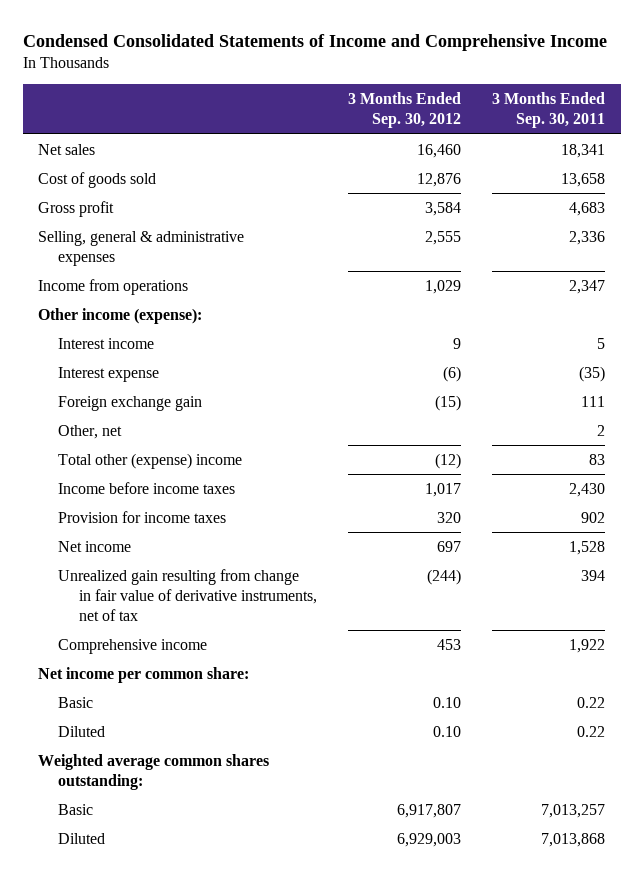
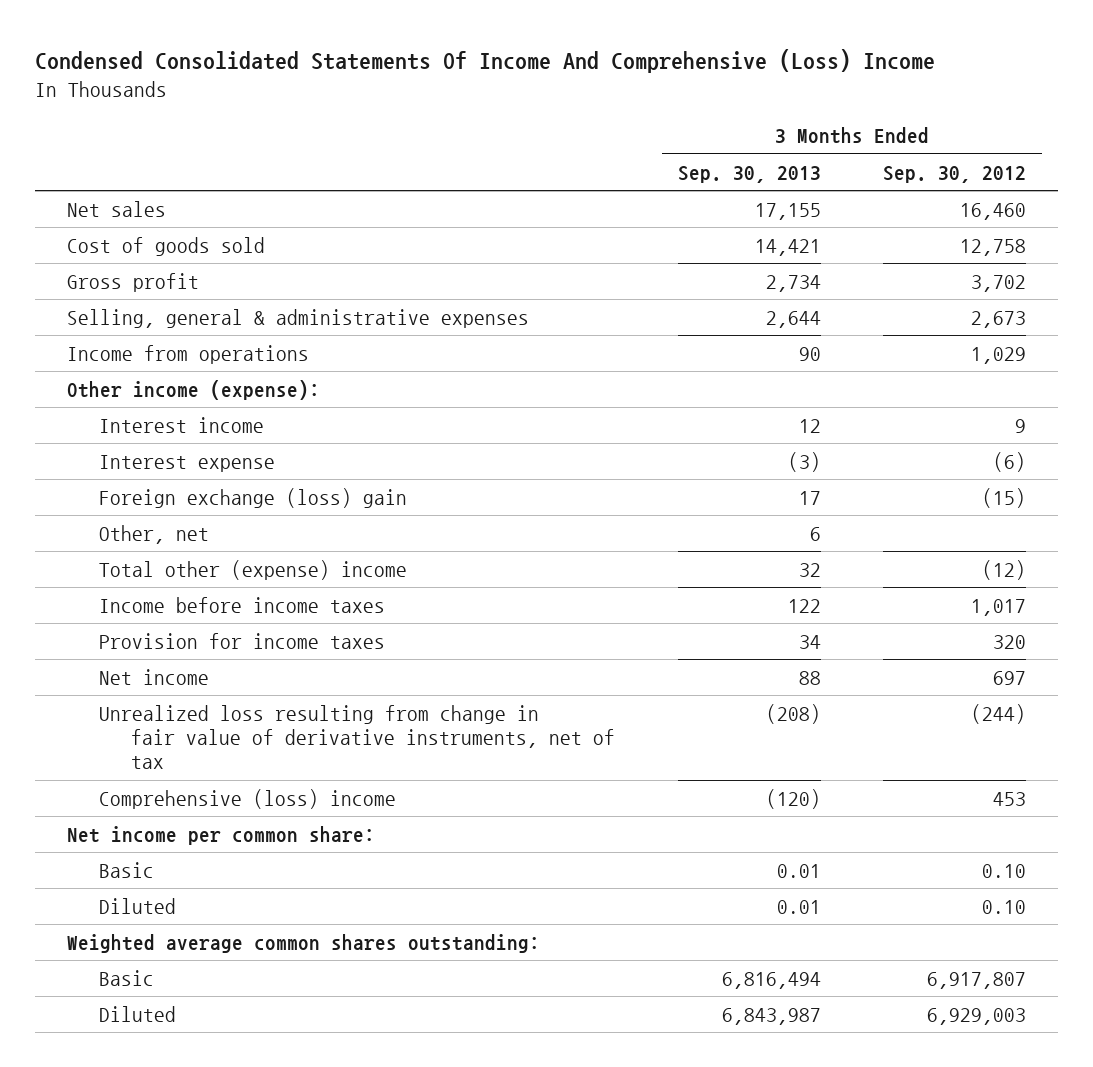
- Condensed Consolidated Statements of Income and Comprehensive Income
+ Condensed Consolidated Statements Of Income And Comprehensive (Loss) Income
- | 3 Months Ended Sep. 30, 2012 | 3 Months Ended Sep. 30, 2011
+ | 3 Months Ended Sep. 30, 2013 | 3 Months Ended Sep. 30, 2012
- Cost of goods sold | 12,876 | 13,658
- Gross profit | 3,584 | 4,683
- Selling, general & administrative expenses | 2,555 | 2,336
+ Cost of goods sold | 14,421 | 12,758
+ Gross profit | 2,734 | 3,702
+ Selling, general & administrative expenses | 2,644 | 2,673
- Foreign exchange gain | (15) | 111
+ Foreign exchange (loss) gain | 17 | (15)
- Unrealized gain resulting from change in fair value of derivative instruments, net of tax | (244) | 394
- Comprehensive income | 453 | 1,922
+ Unrealized loss resulting from change in fair value of derivative instruments, net of tax | (208) | (244)
+ Comprehensive (loss) income | (120) | 453

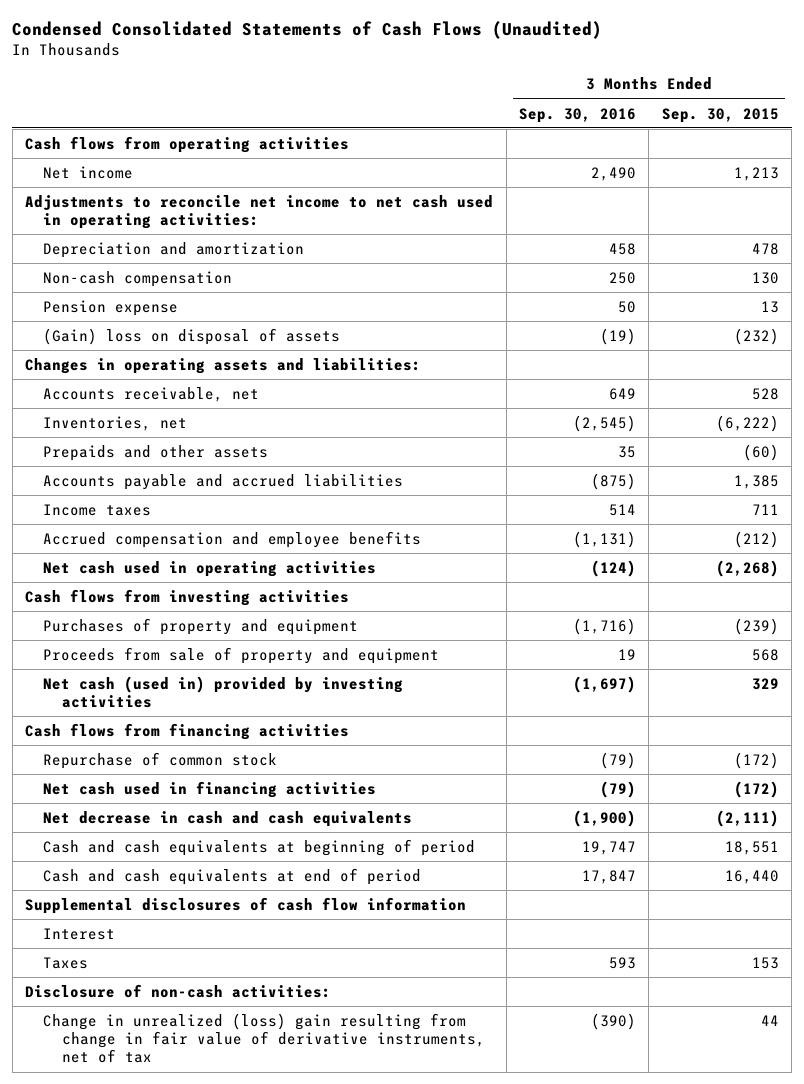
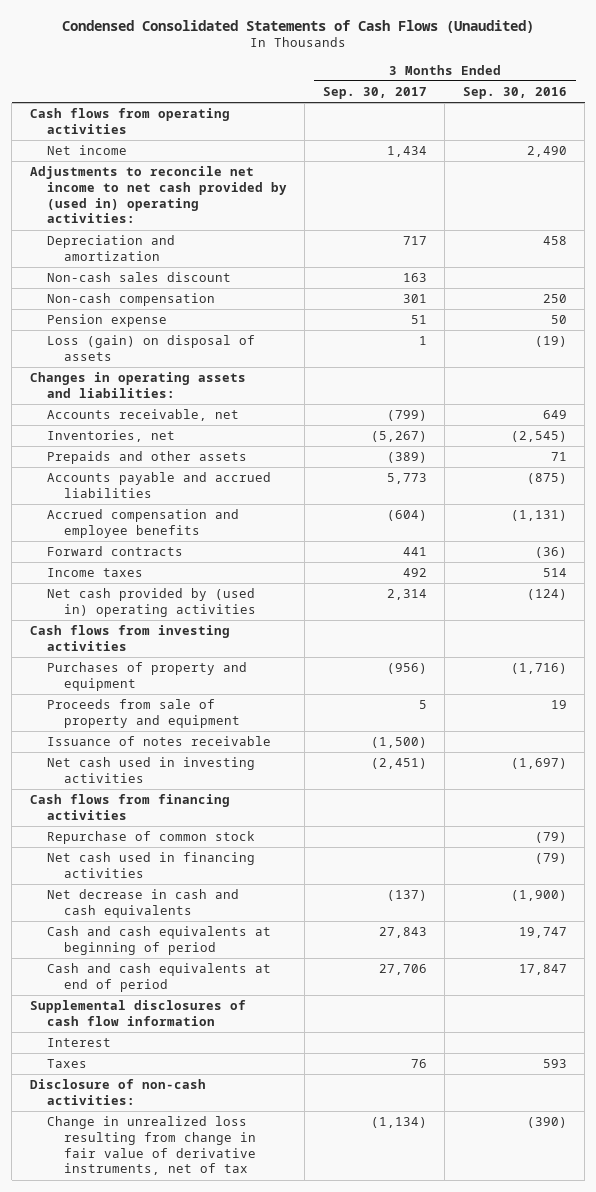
- | 3 Months Ended Sep. 30, 2016 | 3 Months Ended Sep. 30, 2015
+ | 3 Months Ended Sep. 30, 2017 | 3 Months Ended Sep. 30, 2016
- Adjustments to reconcile net income to net cash used in operating activities:
+ Adjustments to reconcile net income to net cash provided by (used in) operating activities:
+ Non-cash sales discount | 163 |
- (Gain) loss on disposal of assets | (19) | (232)
+ Loss (gain) on disposal of assets | 1 | (19)
- Prepaids and other assets | 35 | (60)
+ Prepaids and other assets | (389) | 71
- Net cash used in operating activities | (124) | (2,268)
+ Forward contracts | 441 | (36)
moved down: Income taxes | 492 | 514
+ Net cash provided by (used in) operating activities | 2,314 | (124)
- Net cash (used in) provided by investing activities | (1,697) | 329
+ Issuance of notes receivable | (1,500) |
+ Net cash used in investing activities | (2,451) | (1,697)
- Change in unrealized (loss) gain resulting from change in fair value of derivative instruments, net of tax | (390) | 44
+ Change in unrealized loss resulting from change in fair value of derivative instruments, net of tax | (1,134) | (390)

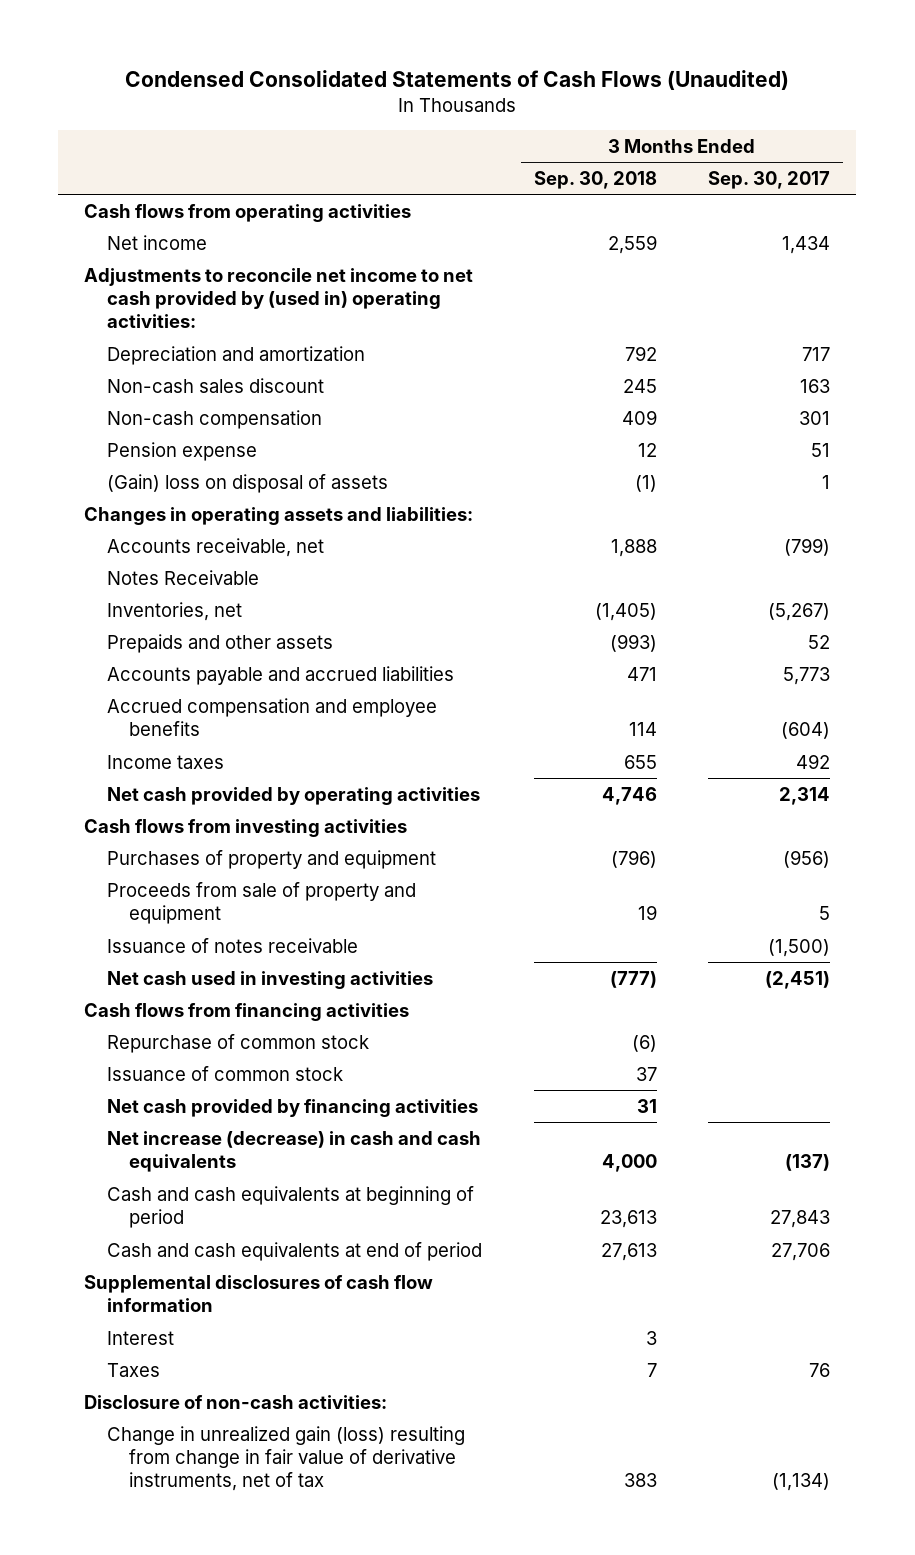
- | 3 Months Ended Sep. 30, 2017 | 3 Months Ended Sep. 30, 2016
+ | 3 Months Ended Sep. 30, 2018 | 3 Months Ended Sep. 30, 2017
- Loss (gain) on disposal of assets | 1 | (19)
+ (Gain) loss on disposal of assets | (1) | 1
+ Notes Receivable
- Prepaids and other assets | (389) | 71
+ Prepaids and other assets | (993) | 52
- Forward contracts | 441 | (36)
- Net cash provided by (used in) operating activities | 2,314 | (124)
+ Net cash provided by operating activities | 4,746 | 2,314
- Net cash used in financing activities | | (79)
- Net decrease in cash and cash equivalents | (137) | (1,900)
+ Issuance of common stock | 37 |
+ Net cash provided by financing activities | 31 |
+ Net increase (decrease) in cash and cash equivalents | 4,000 | (137)
- Change in unrealized loss resulting from change in fair value of derivative instruments, net of tax | (1,134) | (390)
+ Change in unrealized gain (loss) resulting from change in fair value of derivative instruments, net of tax | 383 | (1,134)

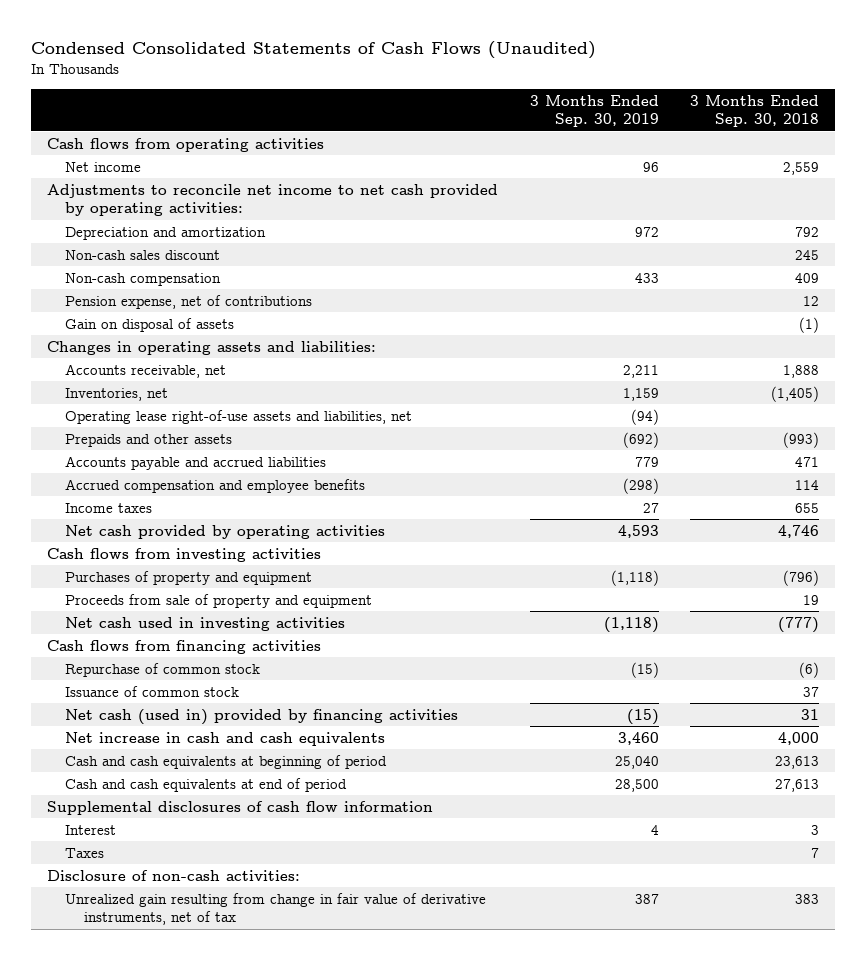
- | 3 Months Ended Sep. 30, 2018 | 3 Months Ended Sep. 30, 2017
+ | 3 Months Ended Sep. 30, 2019 | 3 Months Ended Sep. 30, 2018
- Adjustments to reconcile net income to net cash provided by (used in) operating activities:
+ Adjustments to reconcile net income to net cash provided by operating activities:
- Pension expense | 12 | 51
- (Gain) loss on disposal of assets | (1) | 1
+ Pension expense, net of contributions | | 12
+ Gain on disposal of assets | | (1)
- Notes Receivable
+ Operating lease right-of-use assets and liabilities, net | (94) |
- Issuance of notes receivable | | (1,500)
- Net cash provided by financing activities | 31 |
- Net increase (decrease) in cash and cash equivalents | 4,000 | (137)
+ Net cash (used in) provided by financing activities | (15) | 31
+ Net increase in cash and cash equivalents | 3,460 | 4,000
- Change in unrealized gain (loss) resulting from change in fair value of derivative instruments, net of tax | 383 | (1,134)
+ Unrealized gain resulting from change in fair value of derivative instruments, net of tax | 387 | 383

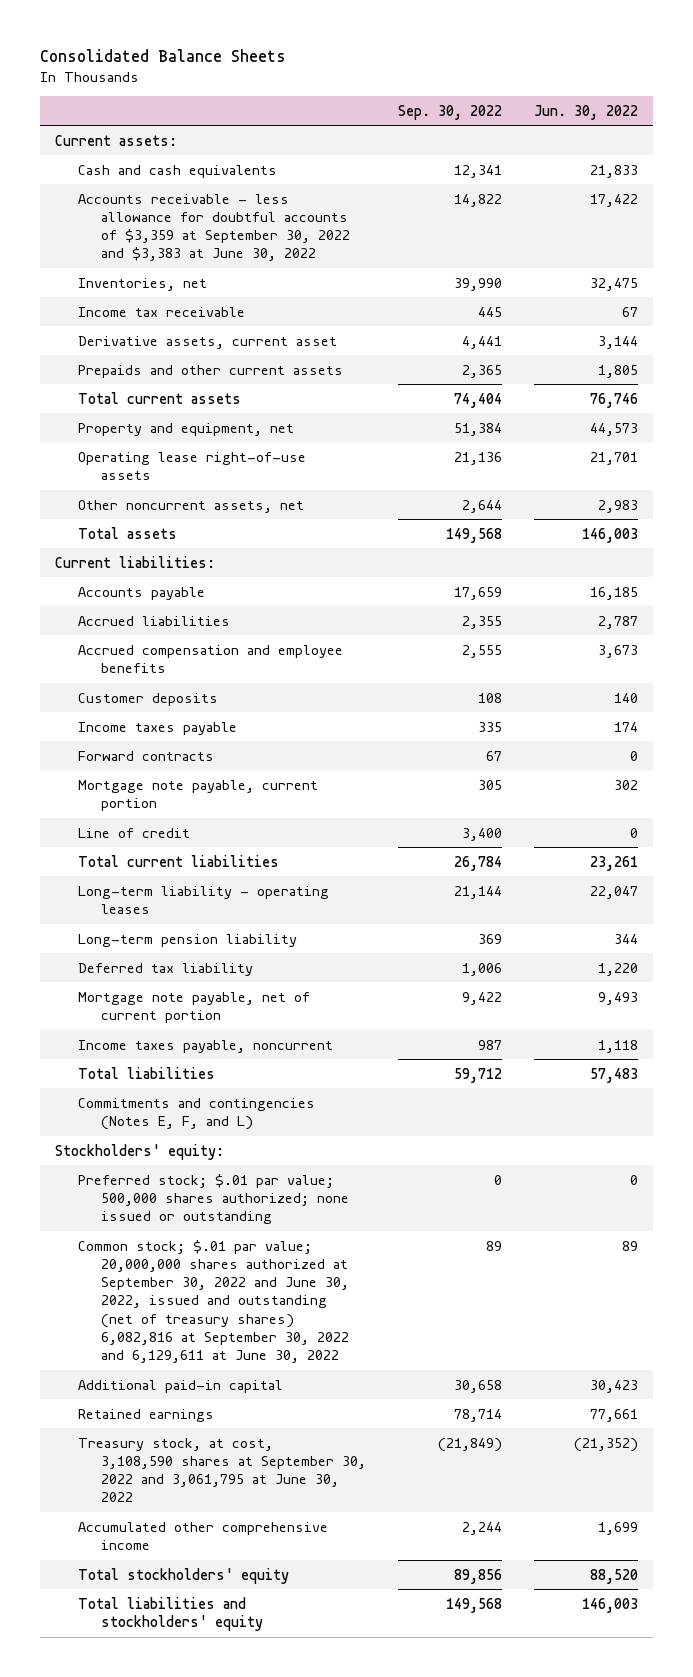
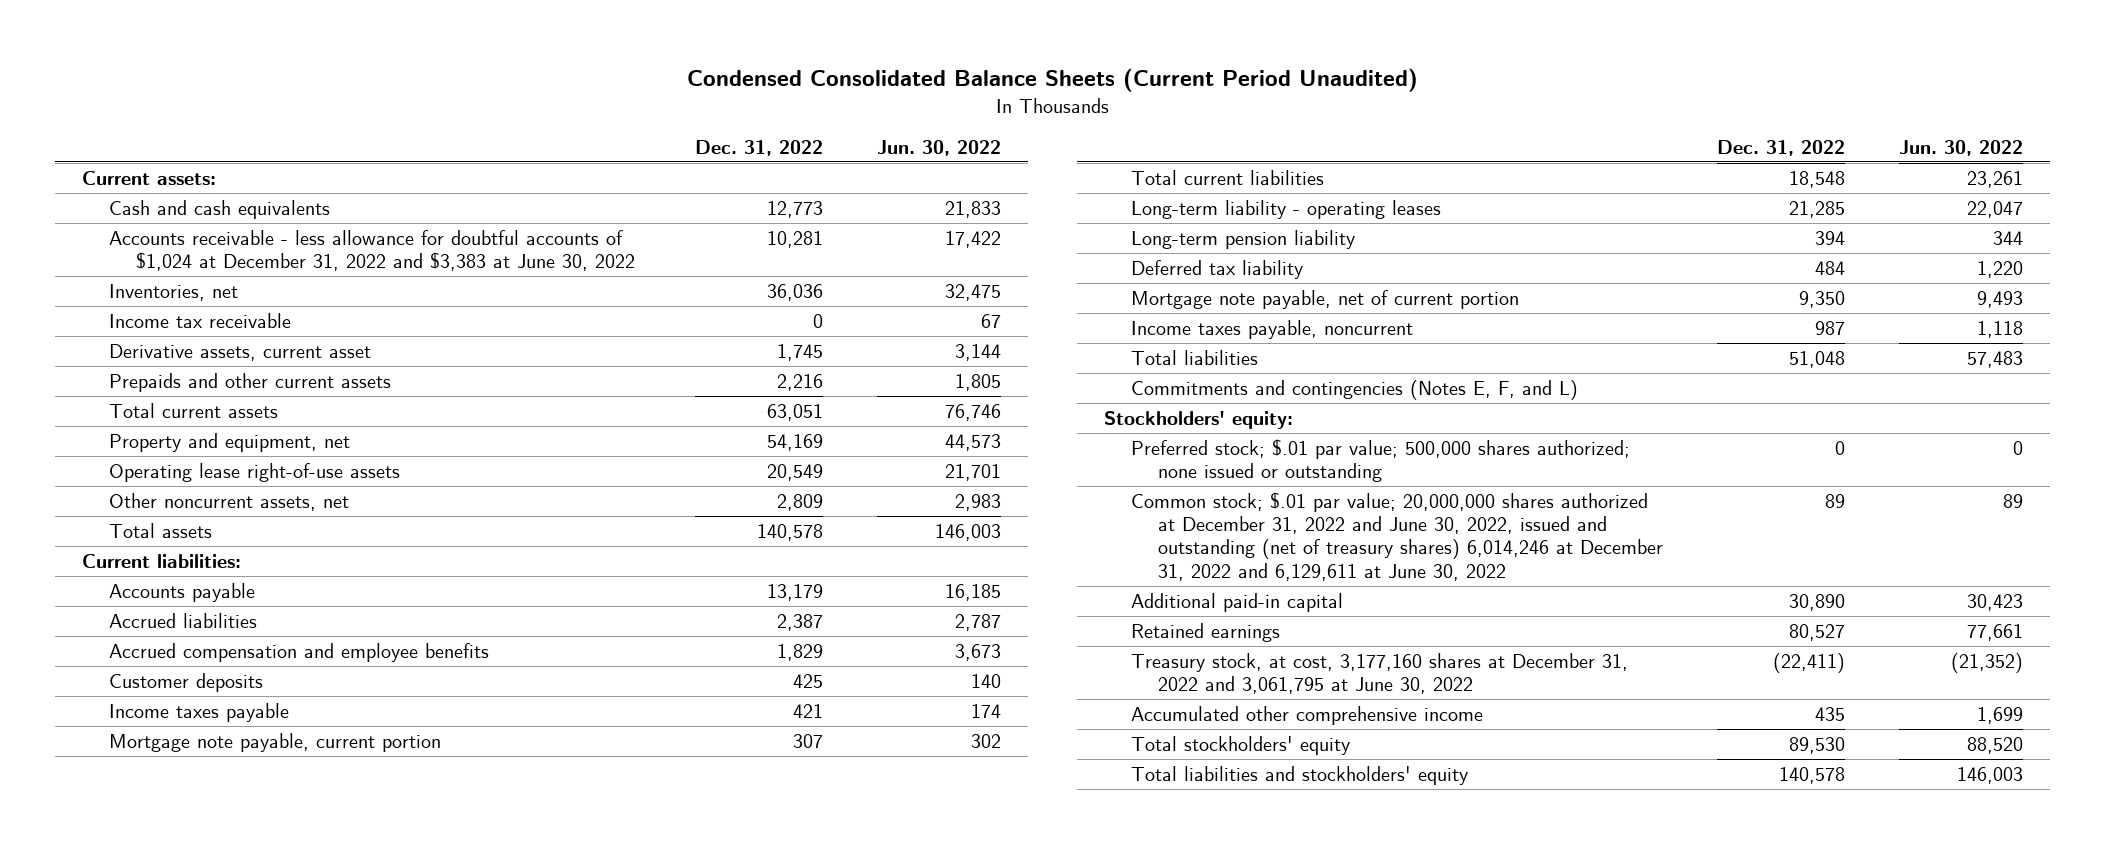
- Consolidated Balance Sheets
+ Condensed Consolidated Balance Sheets (Current Period Unaudited)
- | Sep. 30, 2022 | Jun. 30, 2022
+ | Dec. 31, 2022 | Jun. 30, 2022
- Accounts receivable - less allowance for doubtful accounts of $3,359 at September 30, 2022 and $3,383 at June 30, 2022 | 14,822 | 17,422
+ Accounts receivable - less allowance for doubtful accounts of $1,024 at December 31, 2022 and $3,383 at June 30, 2022 | 10,281 | 17,422
- Forward contracts | 67 | 0
- Line of credit | 3,400 | 0
- Common stock; $.01 par value; 20,000,000 shares authorized at September 30, 2022 and June 30, 2022, issued and outstanding (net of treasury shares) 6,082,816 at September 30, 2022 and 6,129,611 at June 30, 2022 | 89 | 89
+ Common stock; $.01 par value; 20,000,000 shares authorized at December 31, 2022 and June 30, 2022, issued and outstanding (net of treasury shares) 6,014,246 at December 31, 2022 and 6,129,611 at June 30, 2022 | 89 | 89
- Treasury stock, at cost, 3,108,590 shares at September 30, 2022 and 3,061,795 at June 30, 2022 | (21,849) | (21,352)
+ Treasury stock, at cost, 3,177,160 shares at December 31, 2022 and 3,061,795 at June 30, 2022 | (22,411) | (21,352)

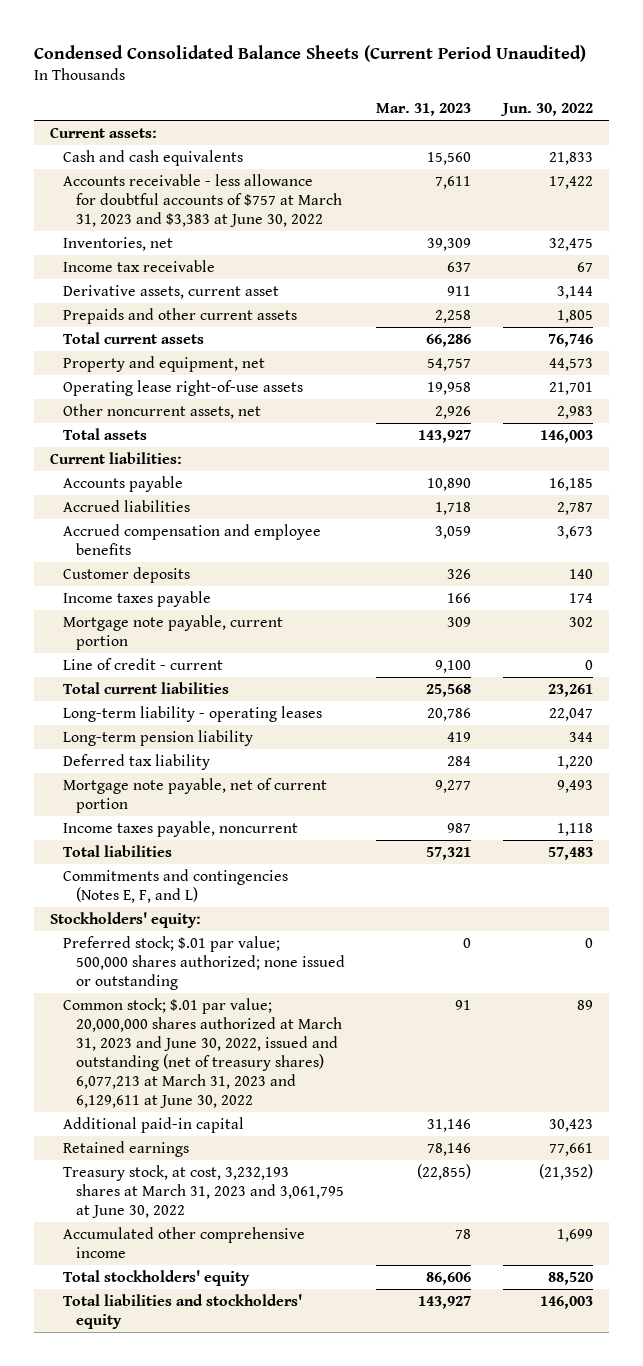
- | Dec. 31, 2022 | Jun. 30, 2022
+ | Mar. 31, 2023 | Jun. 30, 2022
- Accounts receivable - less allowance for doubtful accounts of $1,024 at December 31, 2022 and $3,383 at June 30, 2022 | 10,281 | 17,422
+ Accounts receivable - less allowance for doubtful accounts of $757 at March 31, 2023 and $3,383 at June 30, 2022 | 7,611 | 17,422
+ Line of credit - current | 9,100 | 0
- Common stock; $.01 par value; 20,000,000 shares authorized at December 31, 2022 and June 30, 2022, issued and outstanding (net of treasury shares) 6,014,246 at December 31, 2022 and 6,129,611 at June 30, 2022 | 89 | 89
+ Common stock; $.01 par value; 20,000,000 shares authorized at March 31, 2023 and June 30, 2022, issued and outstanding (net of treasury shares) 6,077,213 at March 31, 2023 and 6,129,611 at June 30, 2022 | 91 | 89
- Treasury stock, at cost, 3,177,160 shares at December 31, 2022 and 3,061,795 at June 30, 2022 | (22,411) | (21,352)
+ Treasury stock, at cost, 3,232,193 shares at March 31, 2023 and 3,061,795 at June 30, 2022 | (22,855) | (21,352)

